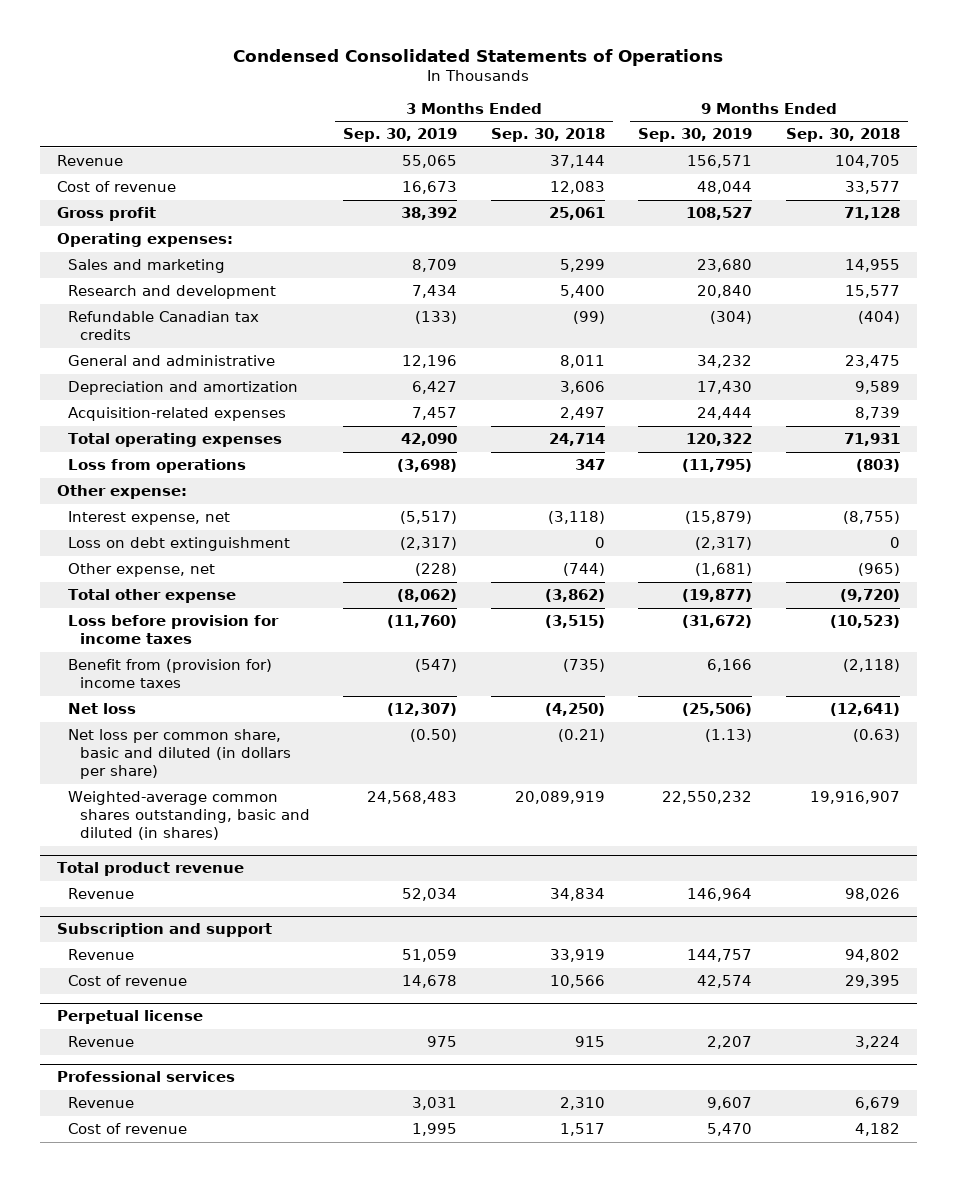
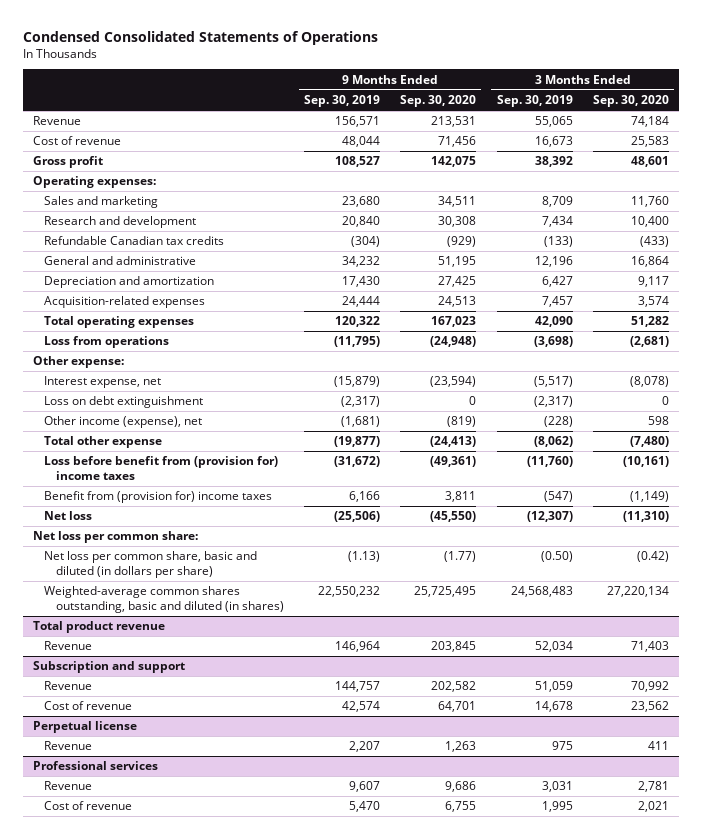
- | 3 Months Ended Sep. 30, 2019 | 3 Months Ended Sep. 30, 2018 | 9 Months Ended Sep. 30, 2019 | 9 Months Ended Sep. 30, 2018
+ | 9 Months Ended Sep. 30, 2019 | 9 Months Ended Sep. 30, 2020 | 3 Months Ended Sep. 30, 2019 | 3 Months Ended Sep. 30, 2020
- Other expense, net | (228) | (744) | (1,681) | (965)
+ Other income (expense), net | (1,681) | (819) | (228) | 598
- Loss before provision for income taxes | (11,760) | (3,515) | (31,672) | (10,523)
+ Loss before benefit from (provision for) income taxes | (31,672) | (49,361) | (11,760) | (10,161)
+ Net loss per common share:

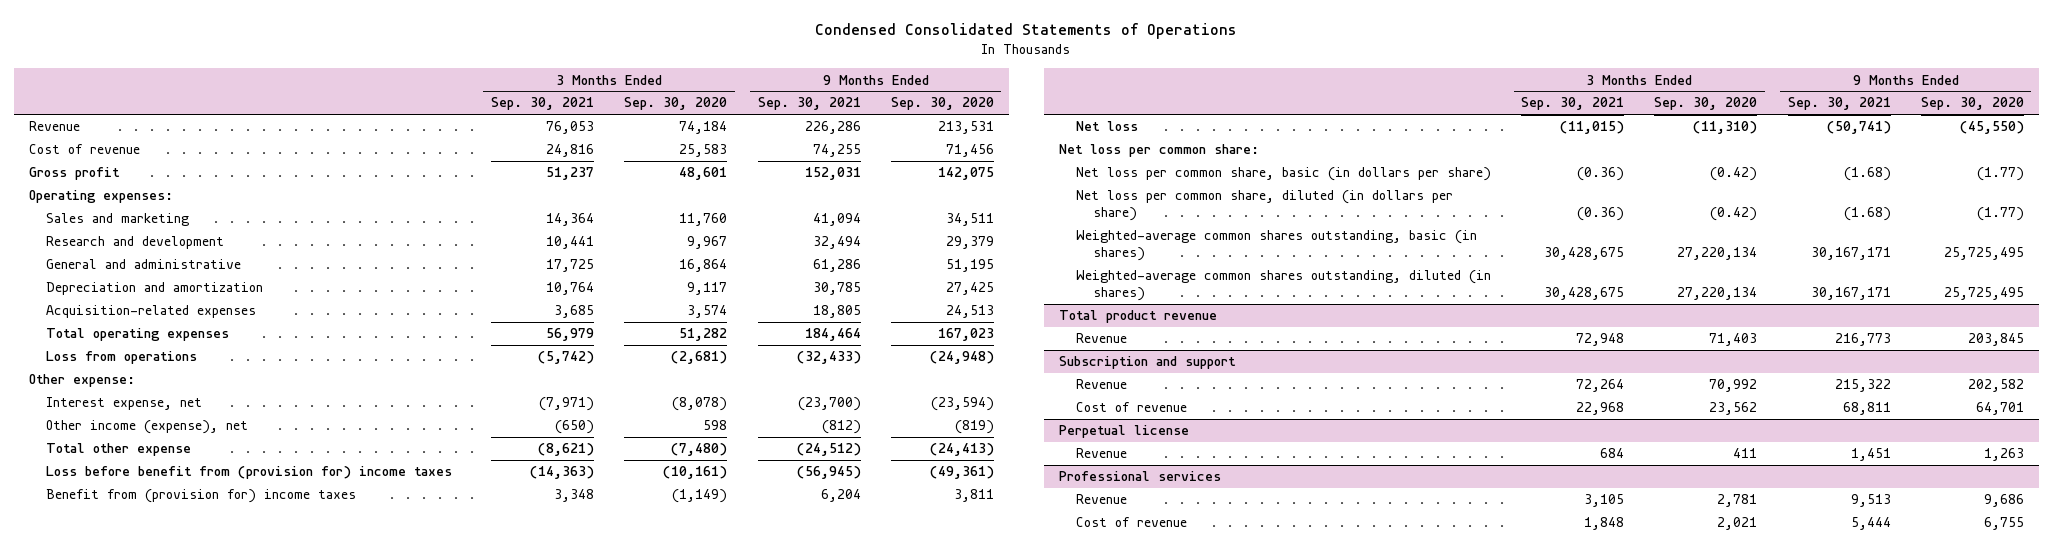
- | 9 Months Ended Sep. 30, 2019 | 9 Months Ended Sep. 30, 2020 | 3 Months Ended Sep. 30, 2019 | 3 Months Ended Sep. 30, 2020
+ | 3 Months Ended Sep. 30, 2021 | 3 Months Ended Sep. 30, 2020 | 9 Months Ended Sep. 30, 2021 | 9 Months Ended Sep. 30, 2020
- Research and development | 20,840 | 30,308 | 7,434 | 10,400
- Refundable Canadian tax credits | (304) | (929) | (133) | (433)
+ Research and development | 10,441 | 9,967 | 32,494 | 29,379
- Loss on debt extinguishment | (2,317) | 0 | (2,317) | 0
- Net loss per common share, basic and diluted (in dollars per share) | (1.13) | (1.77) | (0.50) | (0.42)
- Weighted-average common shares outstanding, basic and diluted (in shares) | 22,550,232 | 25,725,495 | 24,568,483 | 27,220,134
+ Net loss per common share, basic (in dollars per share) | (0.36) | (0.42) | (1.68) | (1.77)
+ Net loss per common share, diluted (in dollars per share) | (0.36) | (0.42) | (1.68) | (1.77)
+ Weighted-average common shares outstanding, basic (in shares) | 30,428,675 | 27,220,134 | 30,167,171 | 25,725,495
+ Weighted-average common shares outstanding, diluted (in shares) | 30,428,675 | 27,220,134 | 30,167,171 | 25,725,495

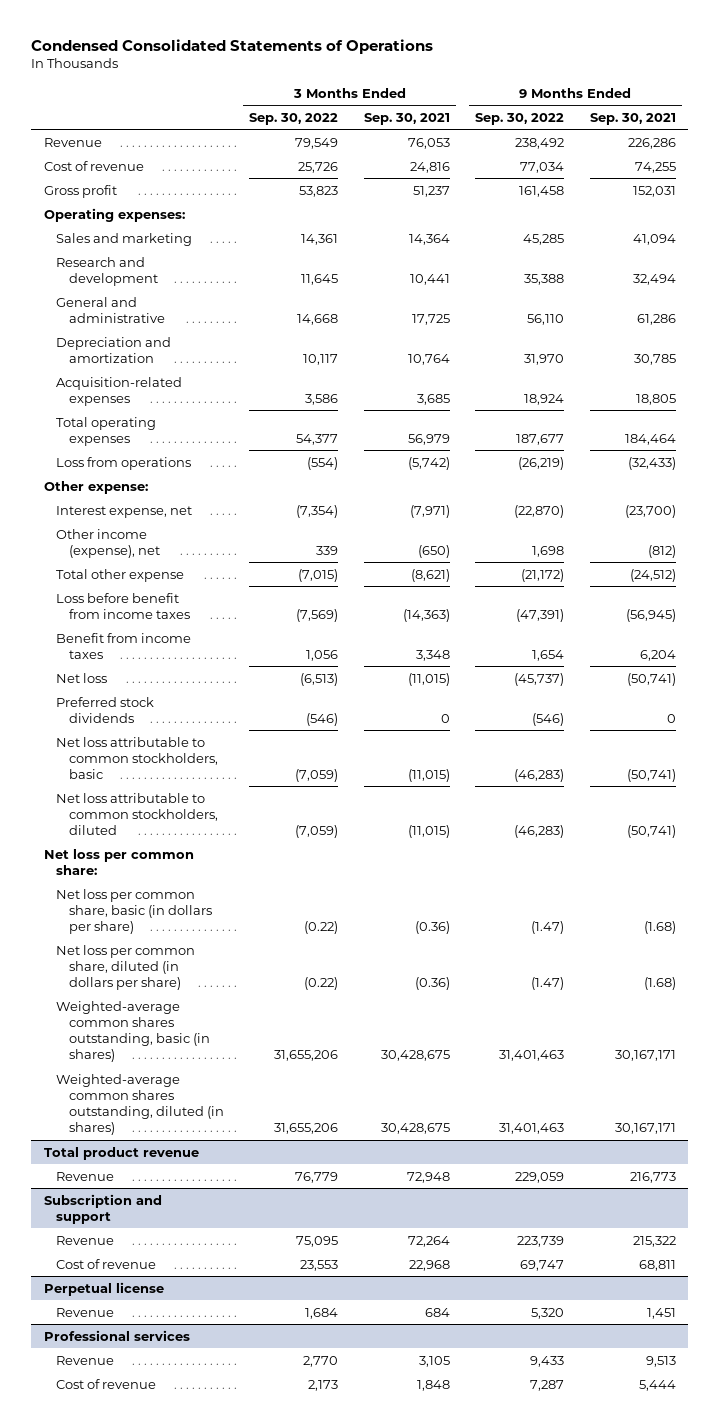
- | 3 Months Ended Sep. 30, 2021 | 3 Months Ended Sep. 30, 2020 | 9 Months Ended Sep. 30, 2021 | 9 Months Ended Sep. 30, 2020
+ | 3 Months Ended Sep. 30, 2022 | 3 Months Ended Sep. 30, 2021 | 9 Months Ended Sep. 30, 2022 | 9 Months Ended Sep. 30, 2021
- Loss before benefit from (provision for) income taxes | (14,363) | (10,161) | (56,945) | (49,361)
- Benefit from (provision for) income taxes | 3,348 | (1,149) | 6,204 | 3,811
+ Loss before benefit from income taxes | (7,569) | (14,363) | (47,391) | (56,945)
+ Benefit from income taxes | 1,056 | 3,348 | 1,654 | 6,204
+ Preferred stock dividends | (546) | 0 | (546) | 0
+ Net loss attributable to common stockholders, basic | (7,059) | (11,015) | (46,283) | (50,741)
+ Net loss attributable to common stockholders, diluted | (7,059) | (11,015) | (46,283) | (50,741)

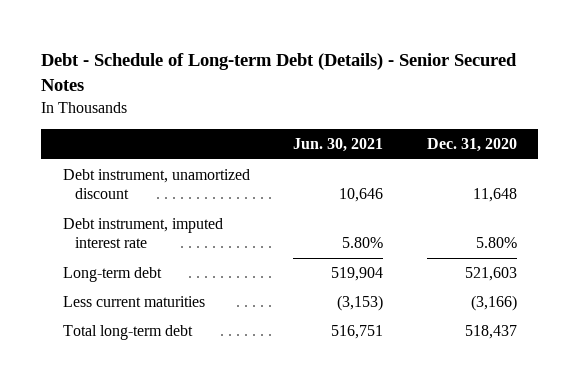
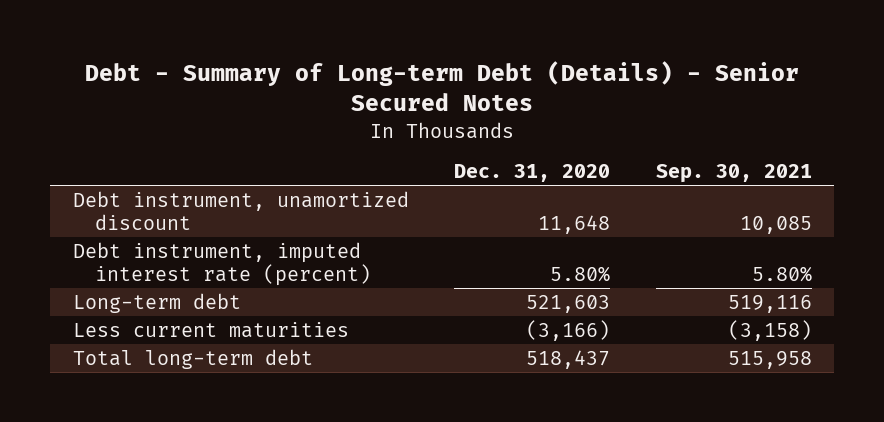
- Debt - Schedule of Long-term Debt (Details) - Senior Secured Notes
+ Debt - Summary of Long-term Debt (Details) - Senior Secured Notes
- | Jun. 30, 2021 | Dec. 31, 2020
+ | Dec. 31, 2020 | Sep. 30, 2021
- Debt instrument, imputed interest rate | 5.80% | 5.80%
+ Debt instrument, imputed interest rate (percent) | 5.80% | 5.80%

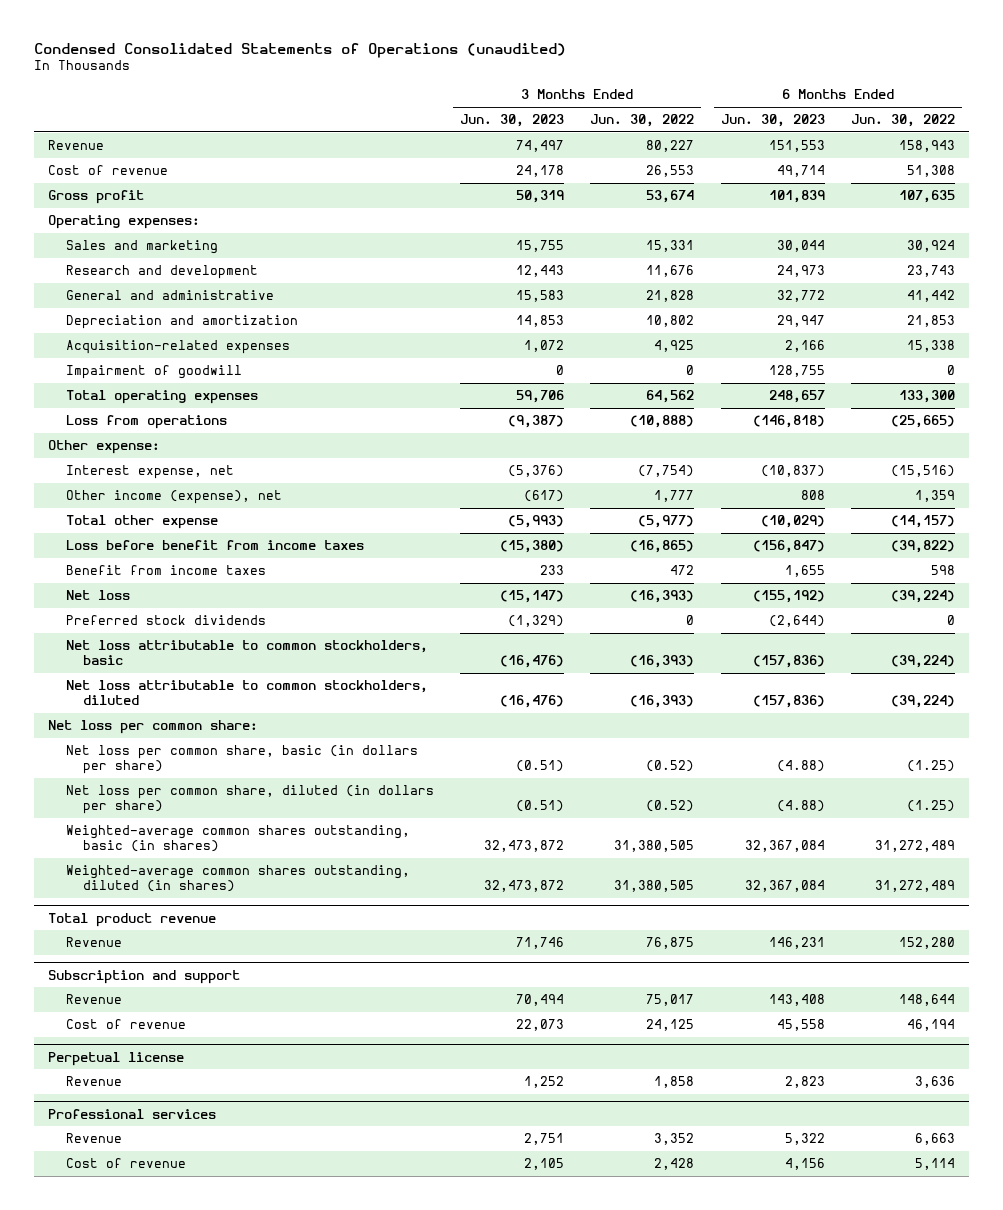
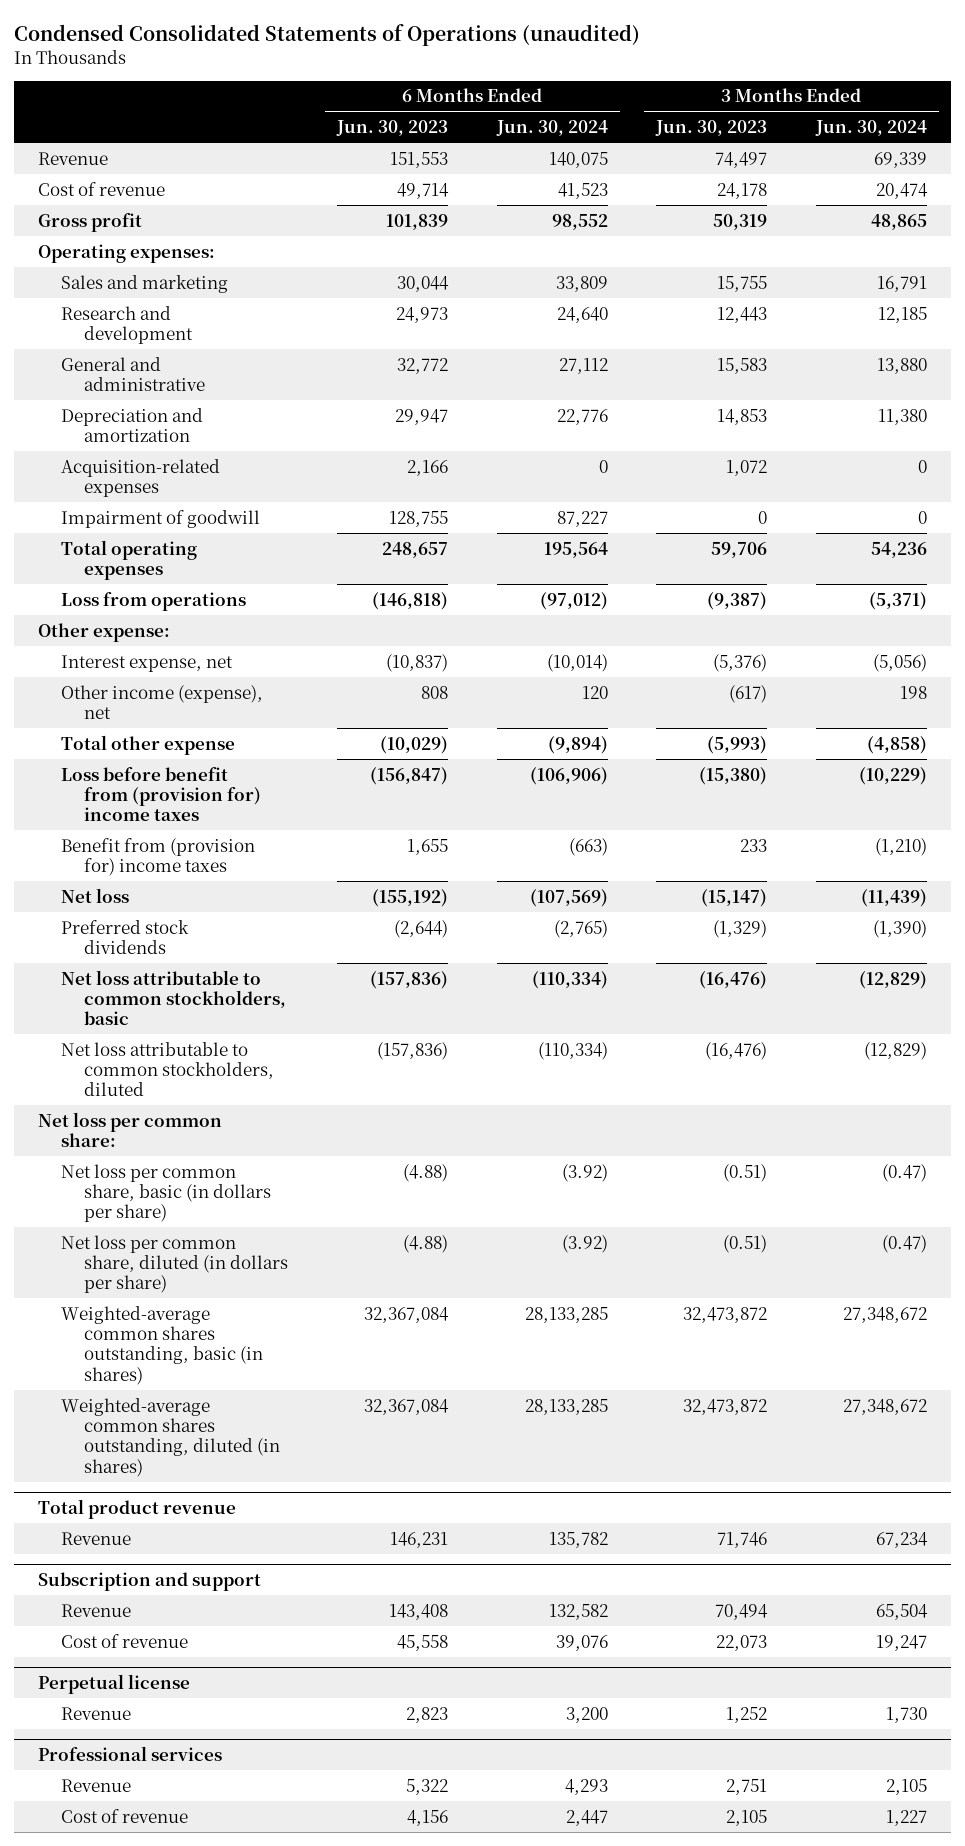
- | 3 Months Ended Jun. 30, 2023 | 3 Months Ended Jun. 30, 2022 | 6 Months Ended Jun. 30, 2023 | 6 Months Ended Jun. 30, 2022
+ | 6 Months Ended Jun. 30, 2023 | 6 Months Ended Jun. 30, 2024 | 3 Months Ended Jun. 30, 2023 | 3 Months Ended Jun. 30, 2024
- Loss before benefit from income taxes | (15,380) | (16,865) | (156,847) | (39,822)
- Benefit from income taxes | 233 | 472 | 1,655 | 598
+ Loss before benefit from (provision for) income taxes | (156,847) | (106,906) | (15,380) | (10,229)
+ Benefit from (provision for) income taxes | 1,655 | (663) | 233 | (1,210)

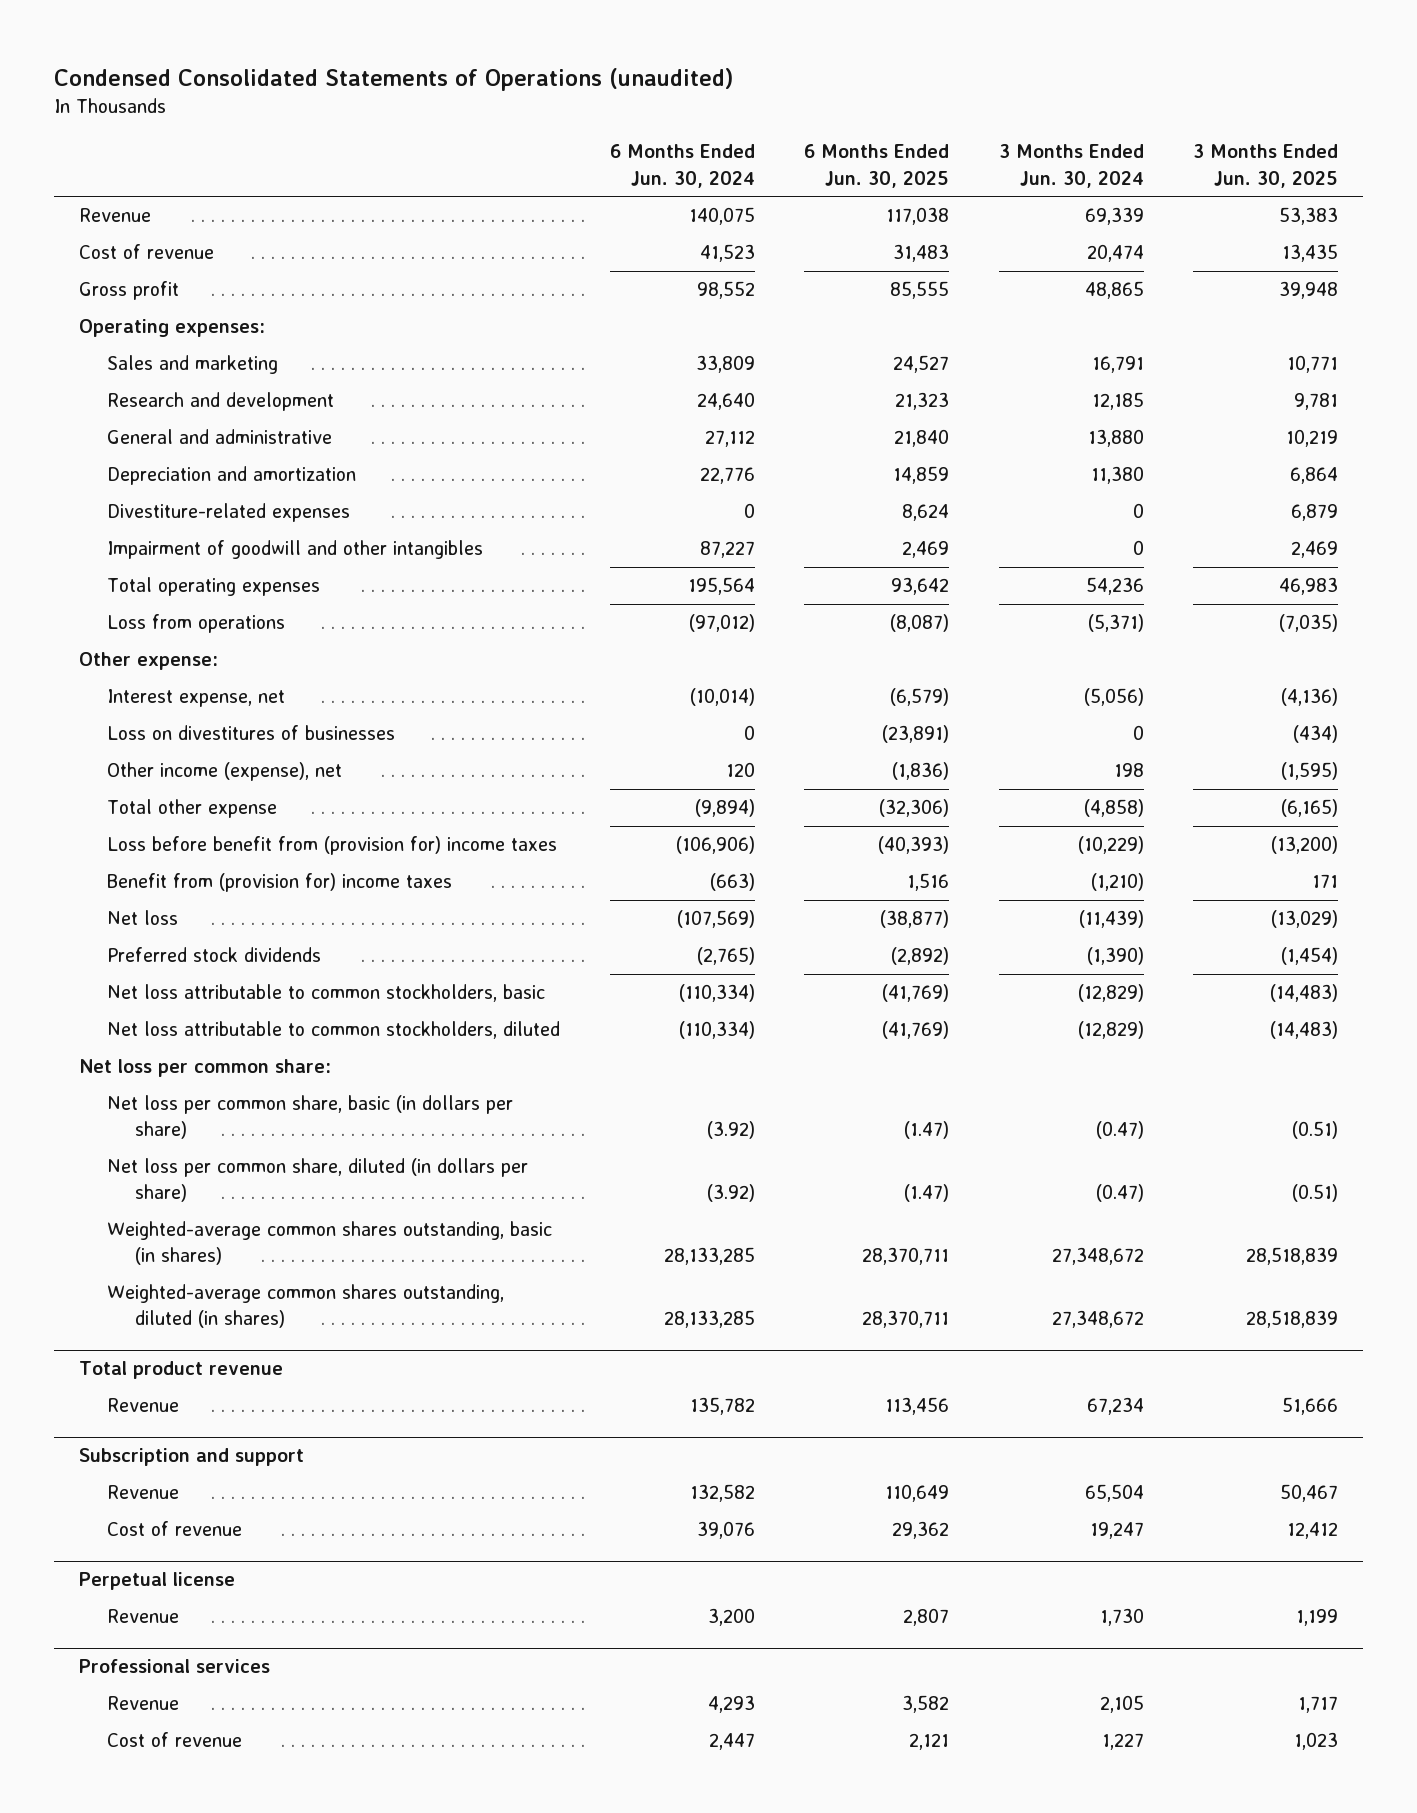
- | 6 Months Ended Jun. 30, 2023 | 6 Months Ended Jun. 30, 2024 | 3 Months Ended Jun. 30, 2023 | 3 Months Ended Jun. 30, 2024
+ | 6 Months Ended Jun. 30, 2024 | 6 Months Ended Jun. 30, 2025 | 3 Months Ended Jun. 30, 2024 | 3 Months Ended Jun. 30, 2025
- Acquisition-related expenses | 2,166 | 0 | 1,072 | 0
- Impairment of goodwill | 128,755 | 87,227 | 0 | 0
+ Divestiture-related expenses | 0 | 8,624 | 0 | 6,879
+ Impairment of goodwill and other intangibles | 87,227 | 2,469 | 0 | 2,469
+ Loss on divestitures of businesses | 0 | (23,891) | 0 | (434)

